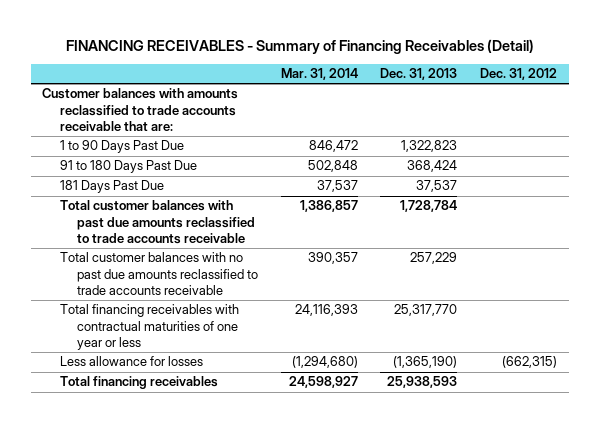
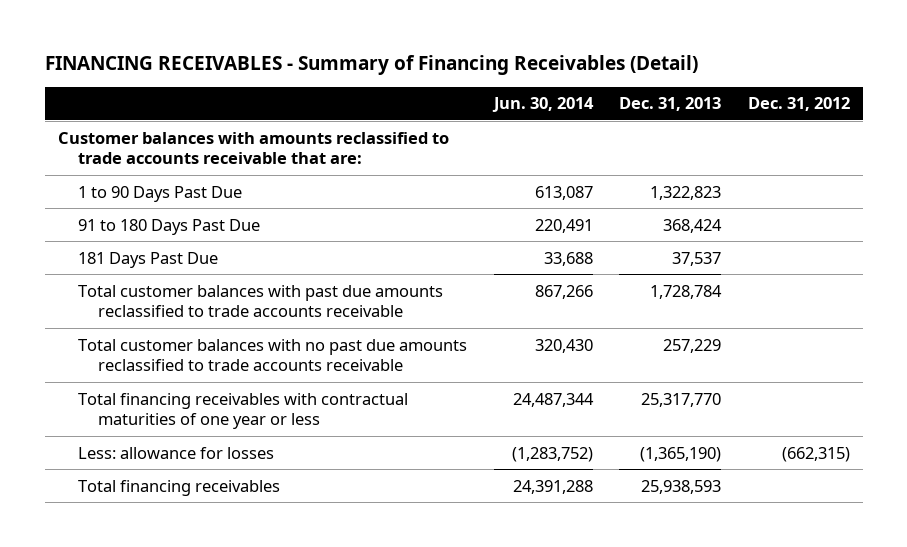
- | Mar. 31, 2014 | Dec. 31, 2013 | Dec. 31, 2012
+ | Jun. 30, 2014 | Dec. 31, 2013 | Dec. 31, 2012
- Less allowance for losses | (1,294,680) | (1,365,190) | (662,315)
+ Less: allowance for losses | (1,283,752) | (1,365,190) | (662,315)

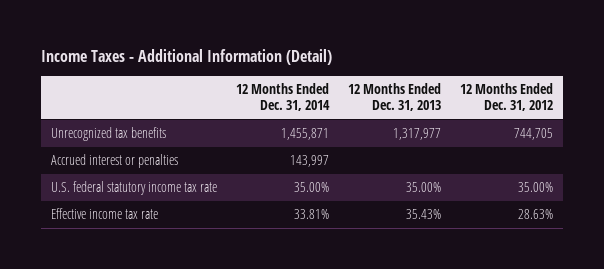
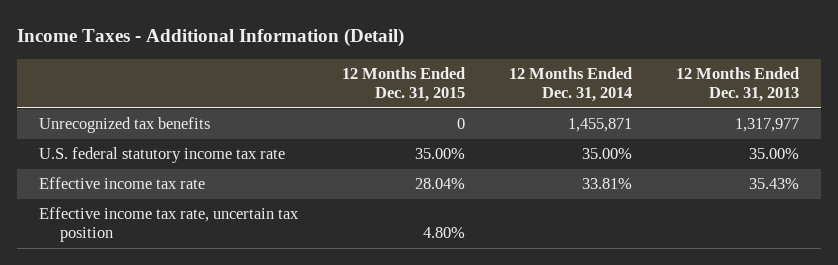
- | 12 Months Ended Dec. 31, 2014 | 12 Months Ended Dec. 31, 2013 | 12 Months Ended Dec. 31, 2012
+ | 12 Months Ended Dec. 31, 2015 | 12 Months Ended Dec. 31, 2014 | 12 Months Ended Dec. 31, 2013
- Accrued interest or penalties | 143,997 | |
+ Effective income tax rate, uncertain tax position | 4.80% | |

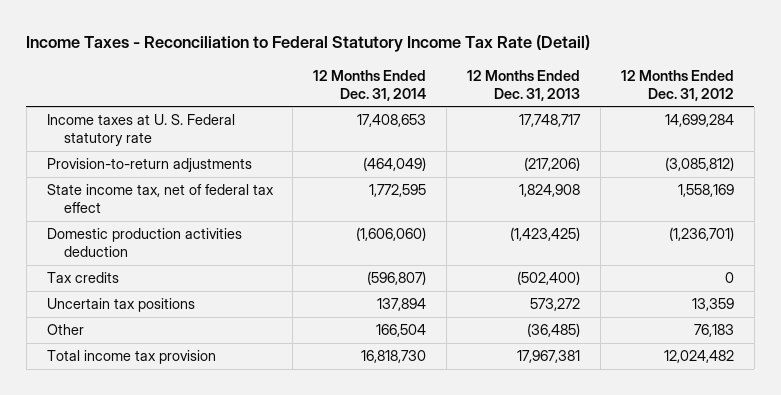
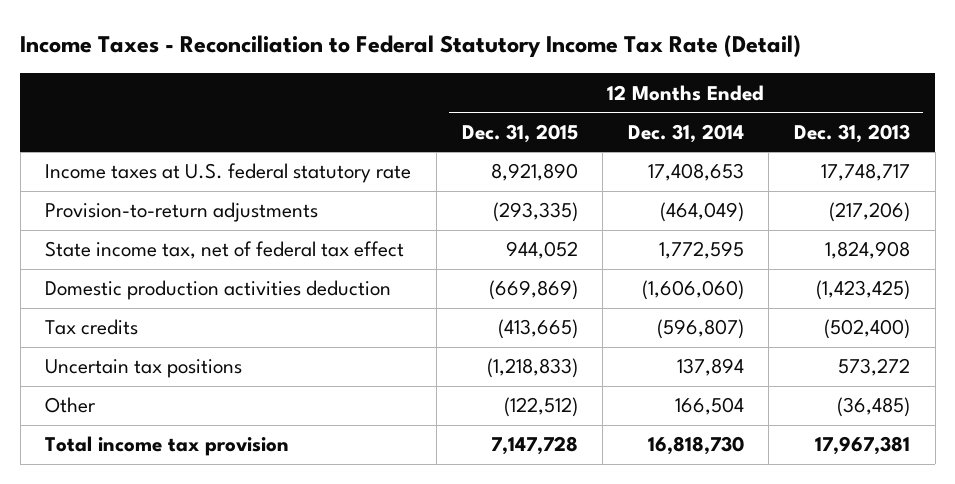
- | 12 Months Ended Dec. 31, 2014 | 12 Months Ended Dec. 31, 2013 | 12 Months Ended Dec. 31, 2012
+ | 12 Months Ended Dec. 31, 2015 | 12 Months Ended Dec. 31, 2014 | 12 Months Ended Dec. 31, 2013
- Income taxes at U. S. Federal statutory rate | 17,408,653 | 17,748,717 | 14,699,284
+ Income taxes at U.S. federal statutory rate | 8,921,890 | 17,408,653 | 17,748,717

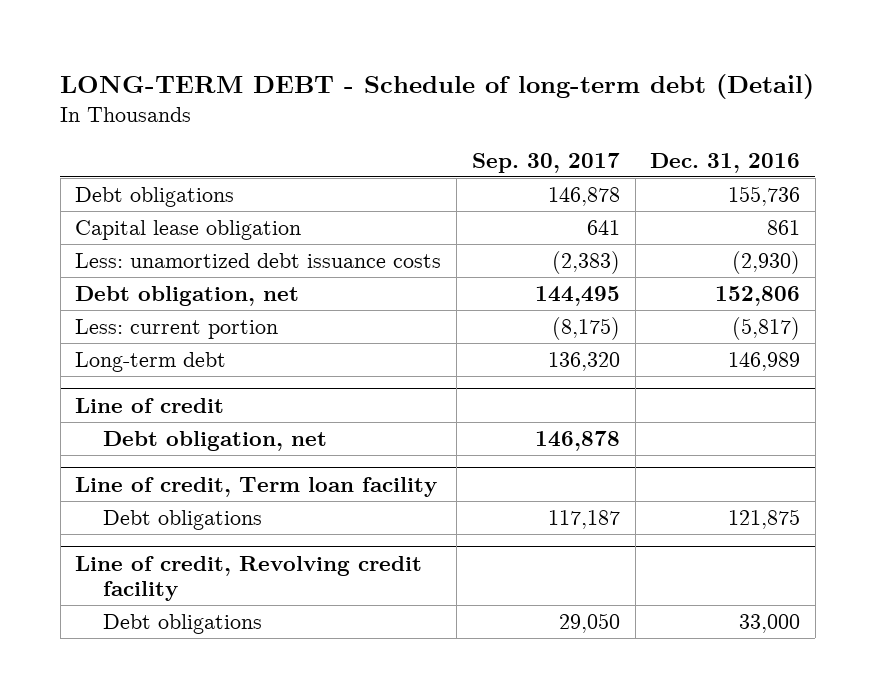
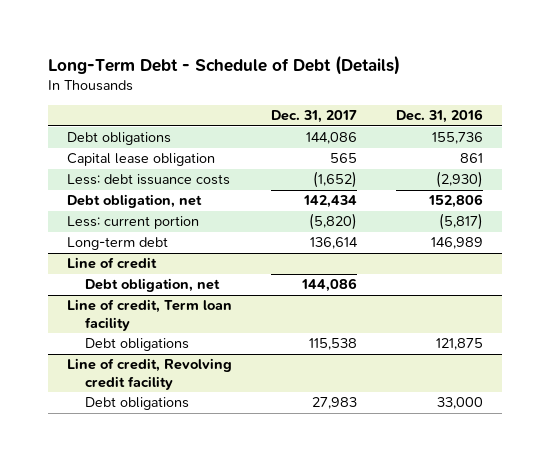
- LONG-TERM DEBT - Schedule of long-term debt (Detail)
+ Long-Term Debt - Schedule of Debt (Details)
- | Sep. 30, 2017 | Dec. 31, 2016
+ | Dec. 31, 2017 | Dec. 31, 2016
- Less: unamortized debt issuance costs | (2,383) | (2,930)
+ Less: debt issuance costs | (1,652) | (2,930)

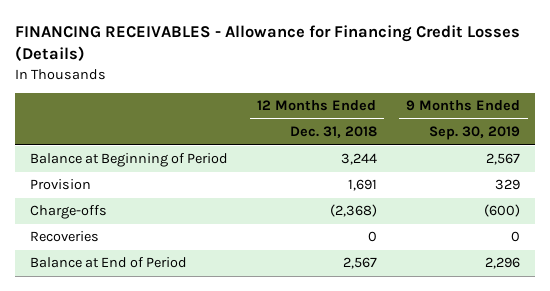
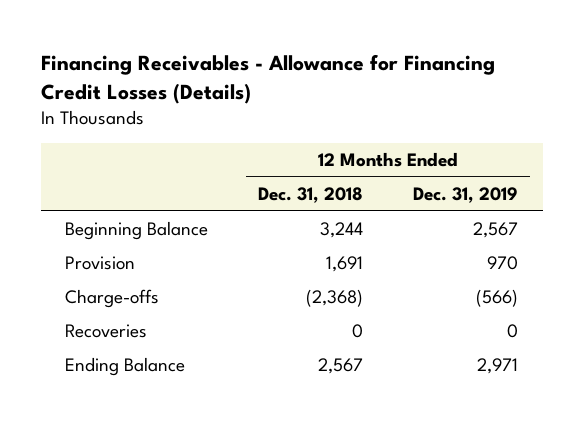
- FINANCING RECEIVABLES - Allowance for Financing Credit Losses (Details)
+ Financing Receivables - Allowance for Financing Credit Losses (Details)
- | 12 Months Ended Dec. 31, 2018 | 9 Months Ended Sep. 30, 2019
+ | 12 Months Ended Dec. 31, 2018 | 12 Months Ended Dec. 31, 2019
- Balance at Beginning of Period | 3,244 | 2,567
+ Beginning Balance | 3,244 | 2,567
- Balance at End of Period | 2,567 | 2,296
+ Ending Balance | 2,567 | 2,971

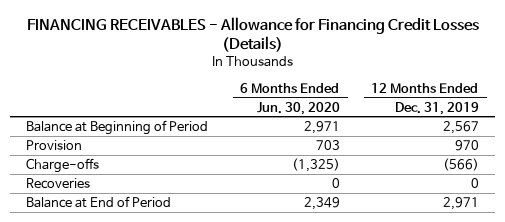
- Financing Receivables - Allowance for Financing Credit Losses (Details)
+ FINANCING RECEIVABLES - Allowance for Financing Credit Losses (Details)
- | 12 Months Ended Dec. 31, 2018 | 12 Months Ended Dec. 31, 2019
+ | 6 Months Ended Jun. 30, 2020 | 12 Months Ended Dec. 31, 2019
- Beginning Balance | 3,244 | 2,567
+ Balance at Beginning of Period | 2,971 | 2,567
- Ending Balance | 2,567 | 2,971
+ Balance at End of Period | 2,349 | 2,971

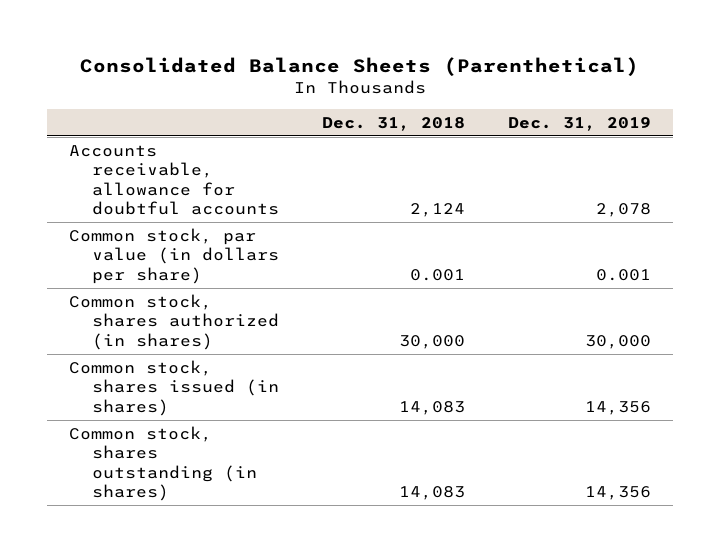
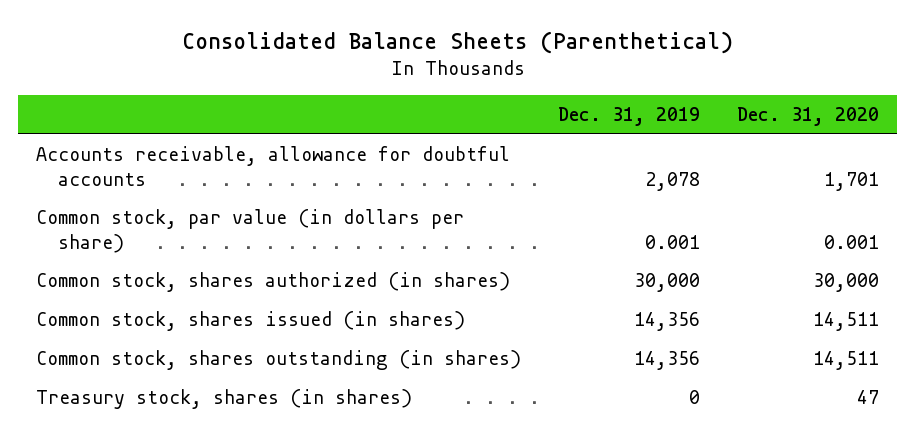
- | Dec. 31, 2018 | Dec. 31, 2019
+ | Dec. 31, 2019 | Dec. 31, 2020
+ Treasury stock, shares (in shares) | 0 | 47

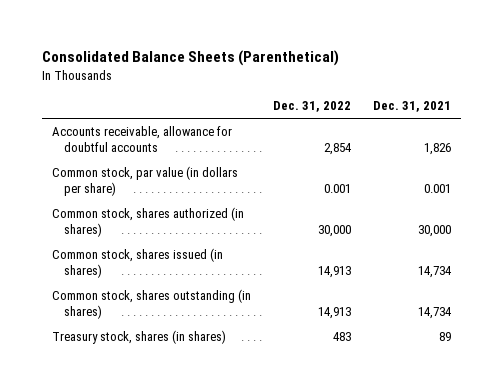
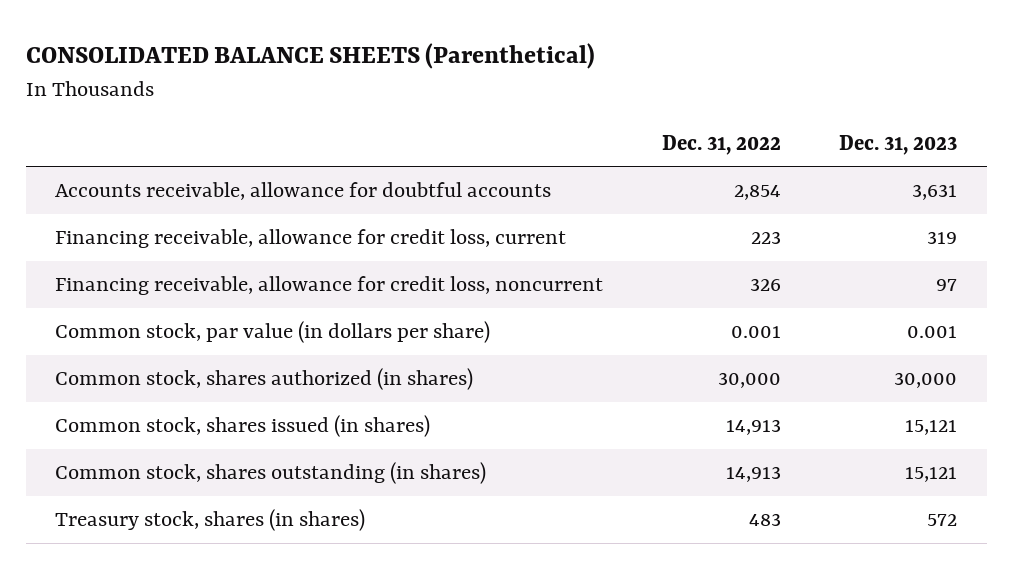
- Consolidated Balance Sheets (Parenthetical)
+ CONSOLIDATED BALANCE SHEETS (Parenthetical)
- | Dec. 31, 2022 | Dec. 31, 2021
+ | Dec. 31, 2022 | Dec. 31, 2023
+ Financing receivable, allowance for credit loss, current | 223 | 319
+ Financing receivable, allowance for credit loss, noncurrent | 326 | 97

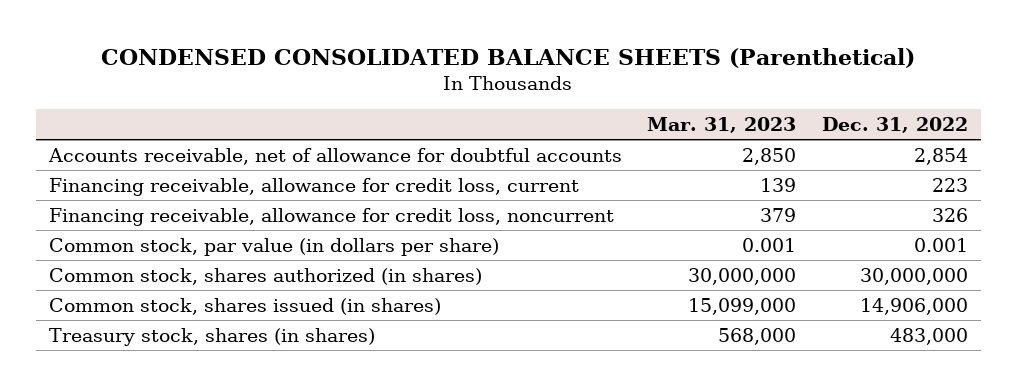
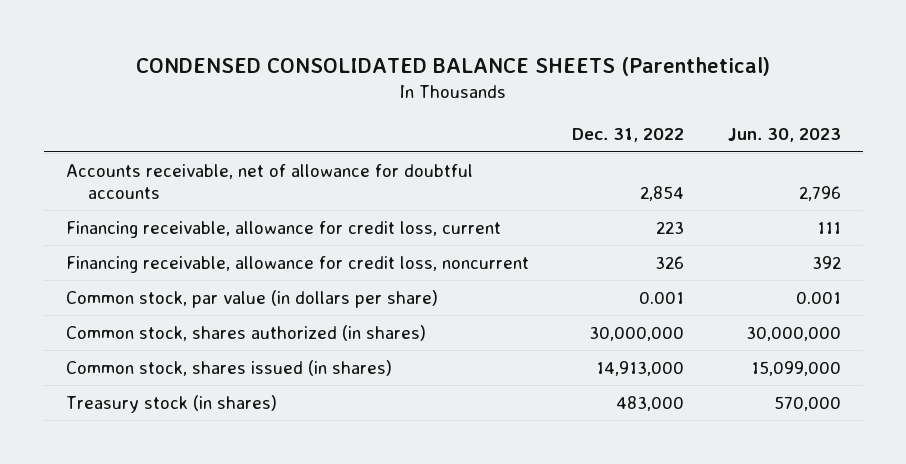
- | Mar. 31, 2023 | Dec. 31, 2022
+ | Dec. 31, 2022 | Jun. 30, 2023
- Common stock, shares issued (in shares) | 15,099,000 | 14,906,000
- Treasury stock, shares (in shares) | 568,000 | 483,000
+ Common stock, shares issued (in shares) | 14,913,000 | 15,099,000
+ Treasury stock (in shares) | 483,000 | 570,000

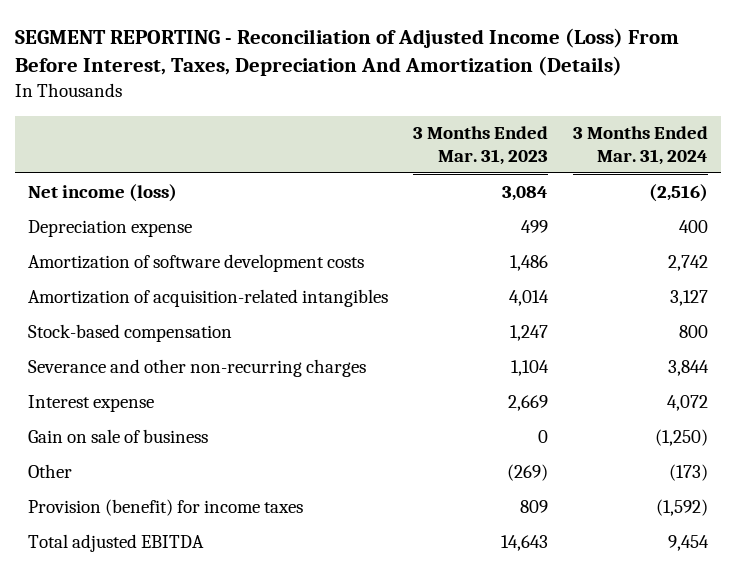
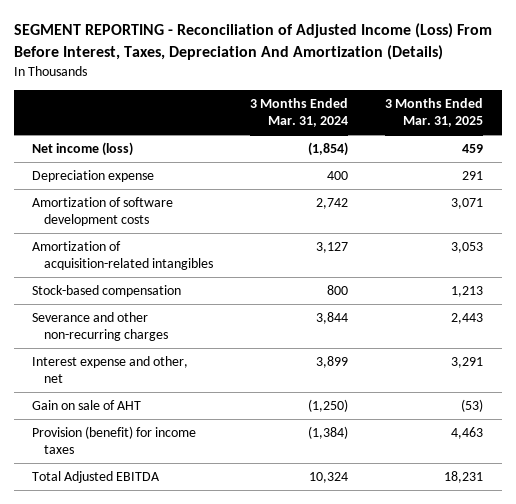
- | 3 Months Ended Mar. 31, 2023 | 3 Months Ended Mar. 31, 2024
+ | 3 Months Ended Mar. 31, 2024 | 3 Months Ended Mar. 31, 2025
- Net income (loss) | 3,084 | (2,516)
+ Net income (loss) | (1,854) | 459
- Interest expense | 2,669 | 4,072
- Gain on sale of business | 0 | (1,250)
- Other | (269) | (173)
- Provision (benefit) for income taxes | 809 | (1,592)
- Total adjusted EBITDA | 14,643 | 9,454
+ Interest expense and other, net | 3,899 | 3,291
+ Gain on sale of AHT | (1,250) | (53)
+ Provision (benefit) for income taxes | (1,384) | 4,463
+ Total Adjusted EBITDA | 10,324 | 18,231

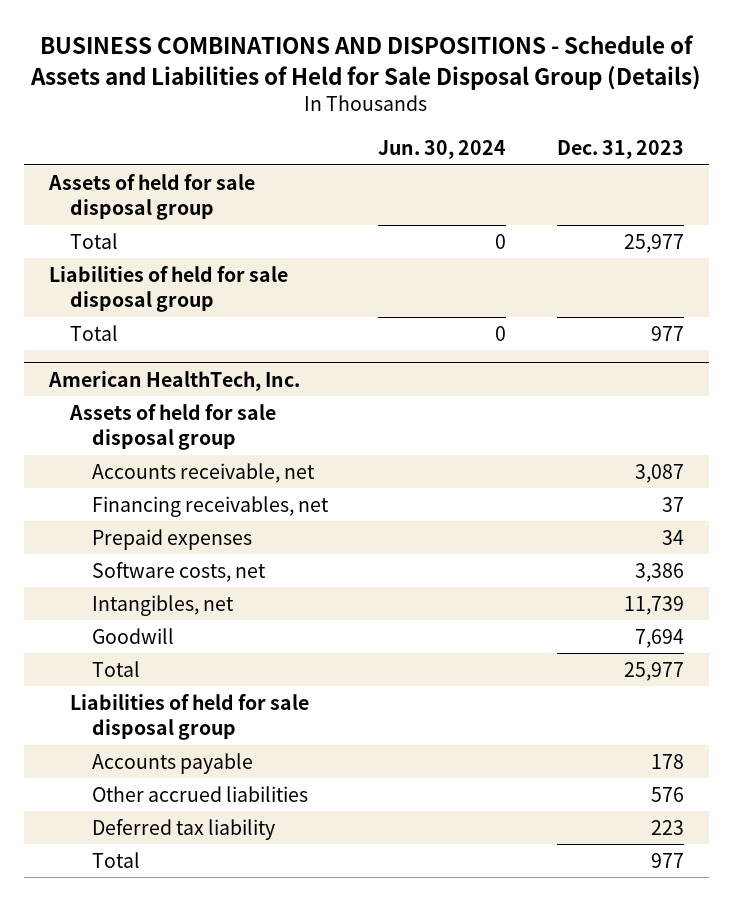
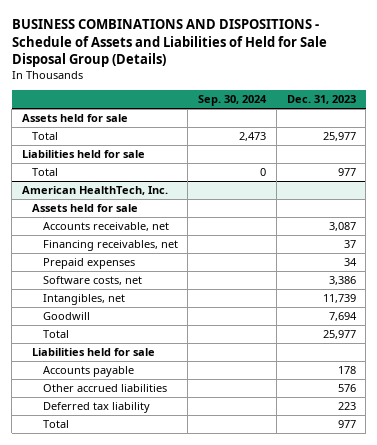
- | Jun. 30, 2024 | Dec. 31, 2023
+ | Sep. 30, 2024 | Dec. 31, 2023
- Assets of held for sale disposal group
+ Assets held for sale
- Liabilities of held for sale disposal group
+ Liabilities held for sale
@ American HealthTech, Inc.
- Assets of held for sale disposal group
+ Assets held for sale
- Liabilities of held for sale disposal group
+ Liabilities held for sale

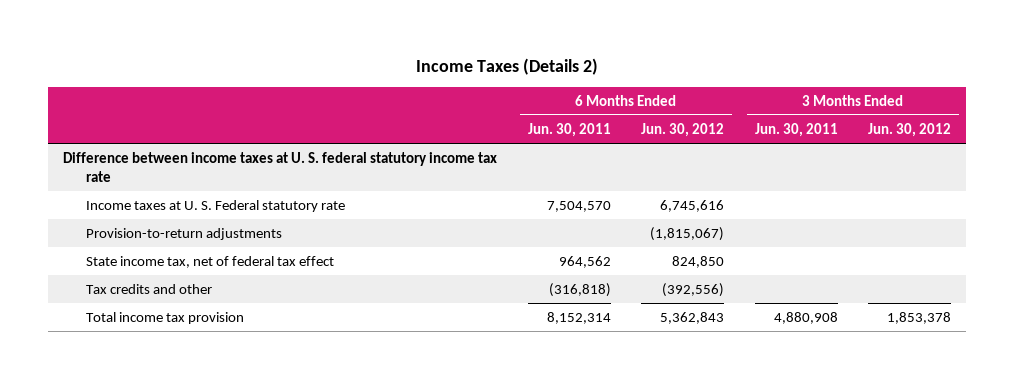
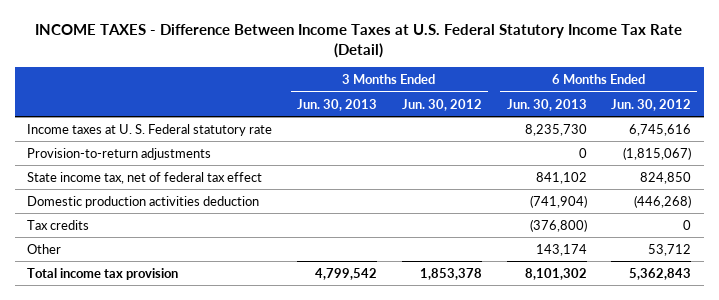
- Income Taxes (Details 2)
+ INCOME TAXES - Difference Between Income Taxes at U.S. Federal Statutory Income Tax Rate (Detail)
- | 6 Months Ended Jun. 30, 2011 | 6 Months Ended Jun. 30, 2012 | 3 Months Ended Jun. 30, 2011 | 3 Months Ended Jun. 30, 2012
+ | 3 Months Ended Jun. 30, 2013 | 3 Months Ended Jun. 30, 2012 | 6 Months Ended Jun. 30, 2013 | 6 Months Ended Jun. 30, 2012
- Difference between income taxes at U. S. federal statutory income tax rate
- Tax credits and other | (316,818) | (392,556) | |
+ Domestic production activities deduction | | | (741,904) | (446,268)
+ Tax credits | | | (376,800) | 0
+ Other | | | 143,174 | 53,712

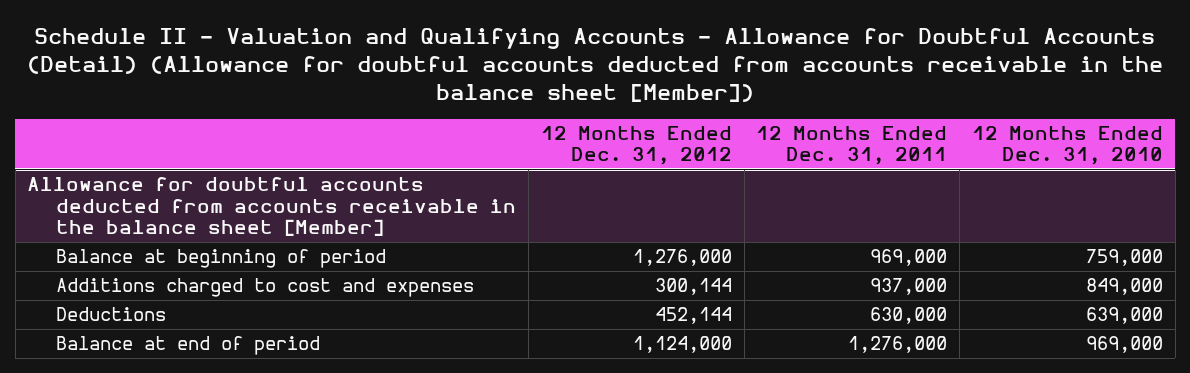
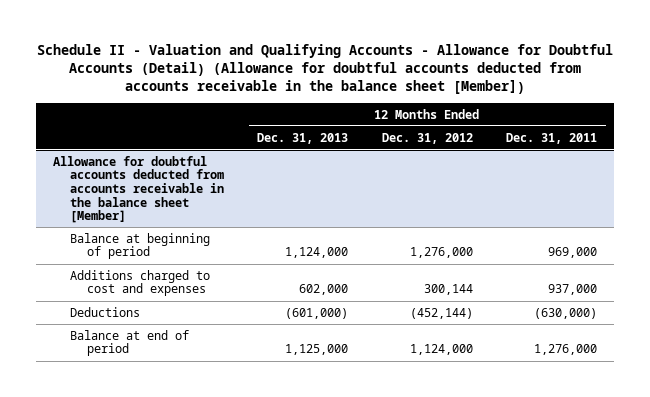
- | 12 Months Ended Dec. 31, 2012 | 12 Months Ended Dec. 31, 2011 | 12 Months Ended Dec. 31, 2010
+ | 12 Months Ended Dec. 31, 2013 | 12 Months Ended Dec. 31, 2012 | 12 Months Ended Dec. 31, 2011
@ Allowance for doubtful accounts deducted from accounts receivable in the balance sheet [Member]
- Deductions | 452,144 | 630,000 | 639,000
+ Deductions | (601,000) | (452,144) | (630,000)

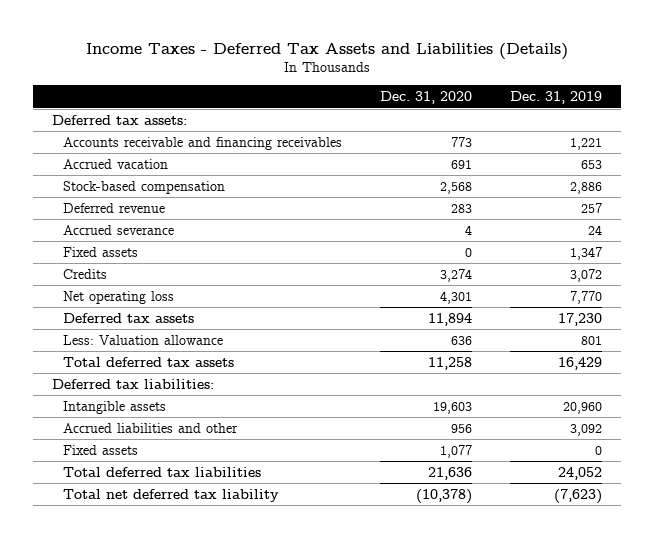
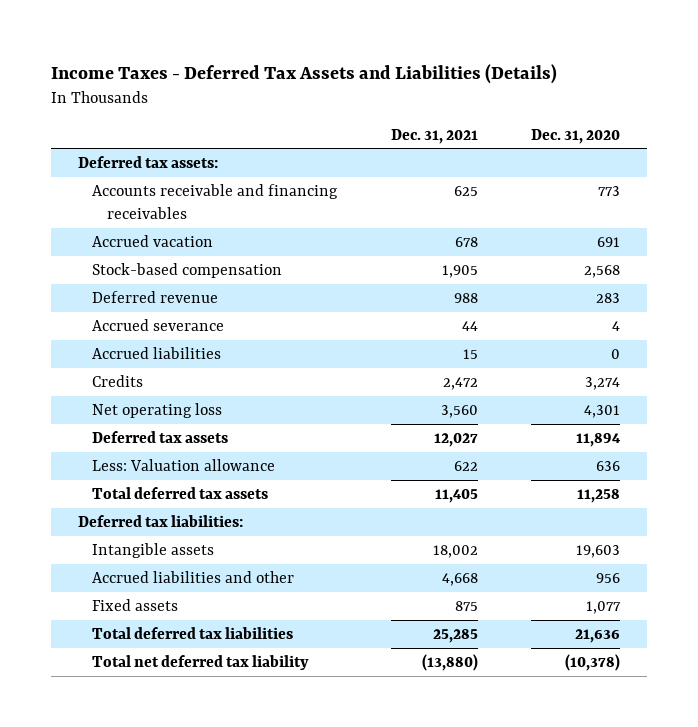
- | Dec. 31, 2020 | Dec. 31, 2019
+ | Dec. 31, 2021 | Dec. 31, 2020
- Fixed assets | 0 | 1,347
+ Accrued liabilities | 15 | 0

